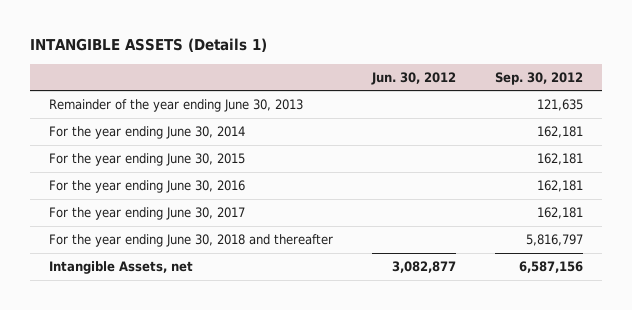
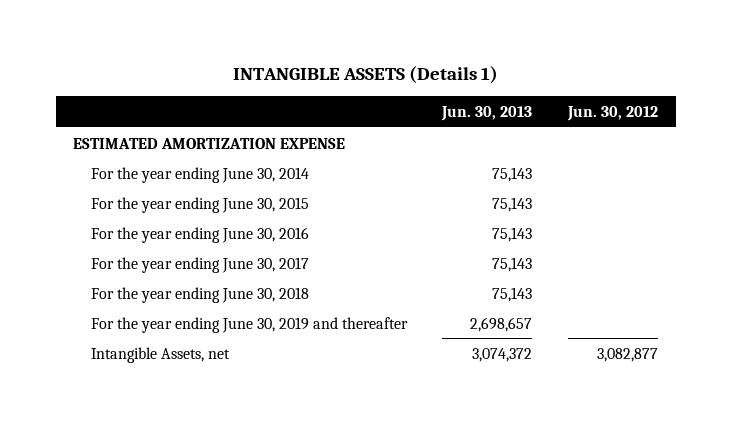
- | Jun. 30, 2012 | Sep. 30, 2012
+ | Jun. 30, 2013 | Jun. 30, 2012
- Remainder of the year ending June 30, 2013 | | 121,635
+ ESTIMATED AMORTIZATION EXPENSE
- For the year ending June 30, 2018 and thereafter | | 5,816,797
+ For the year ending June 30, 2018 | 75,143 |
+ For the year ending June 30, 2019 and thereafter | 2,698,657 |

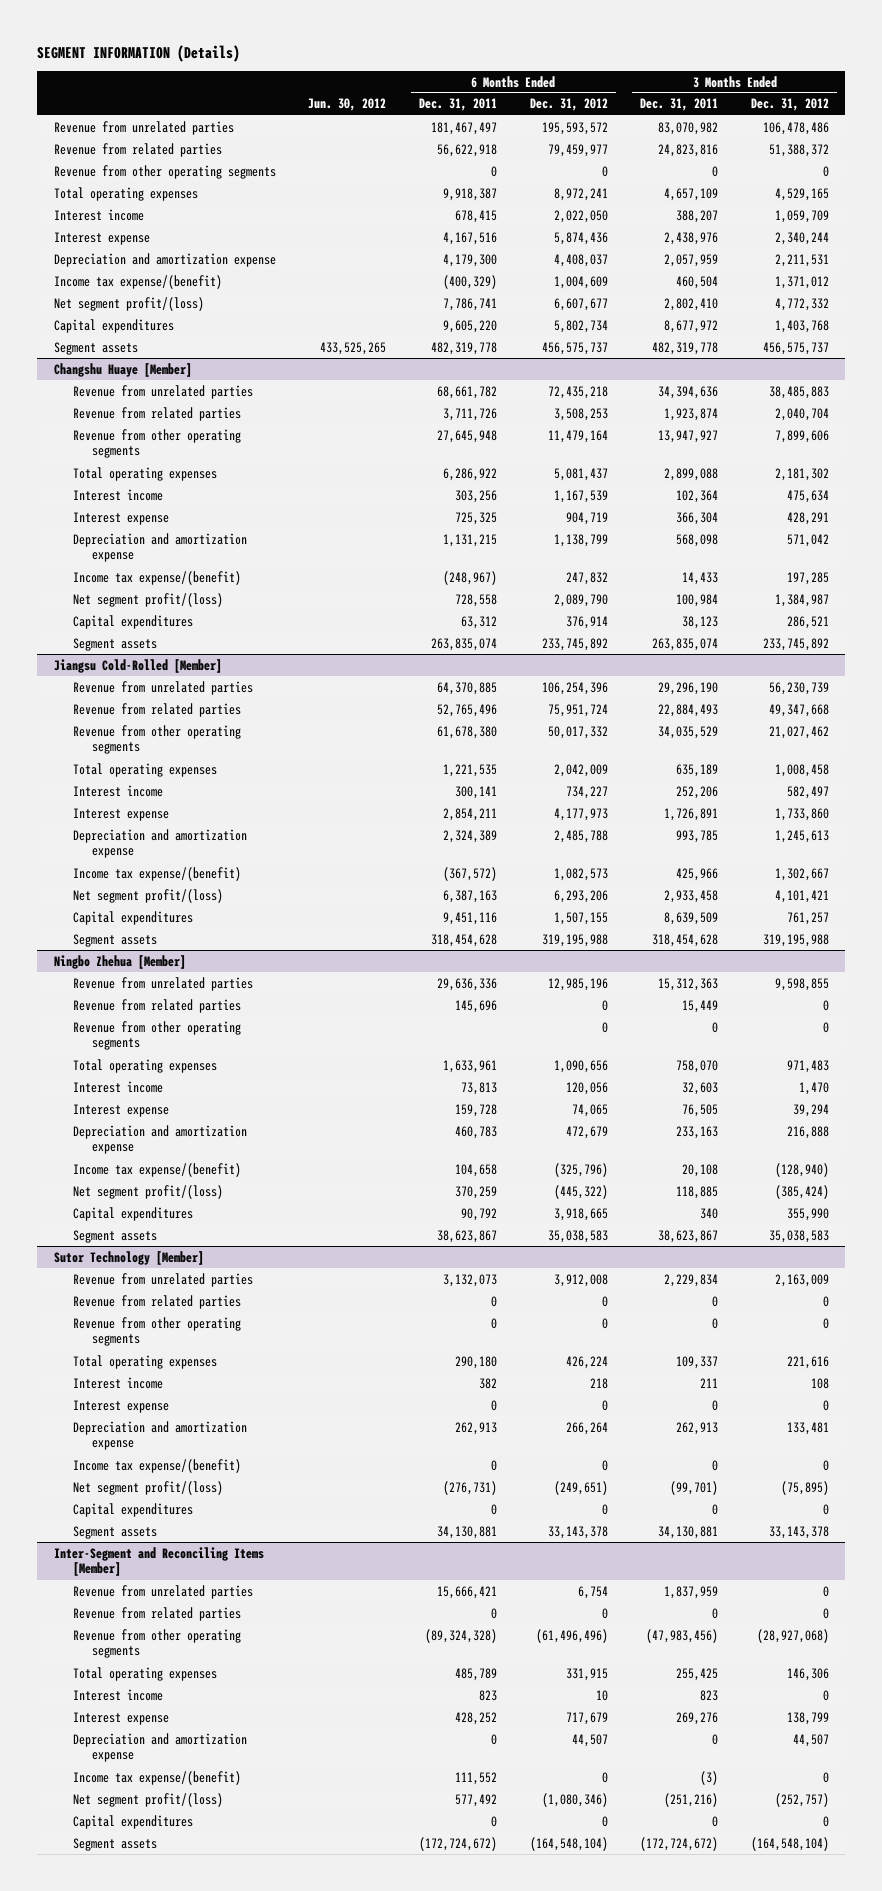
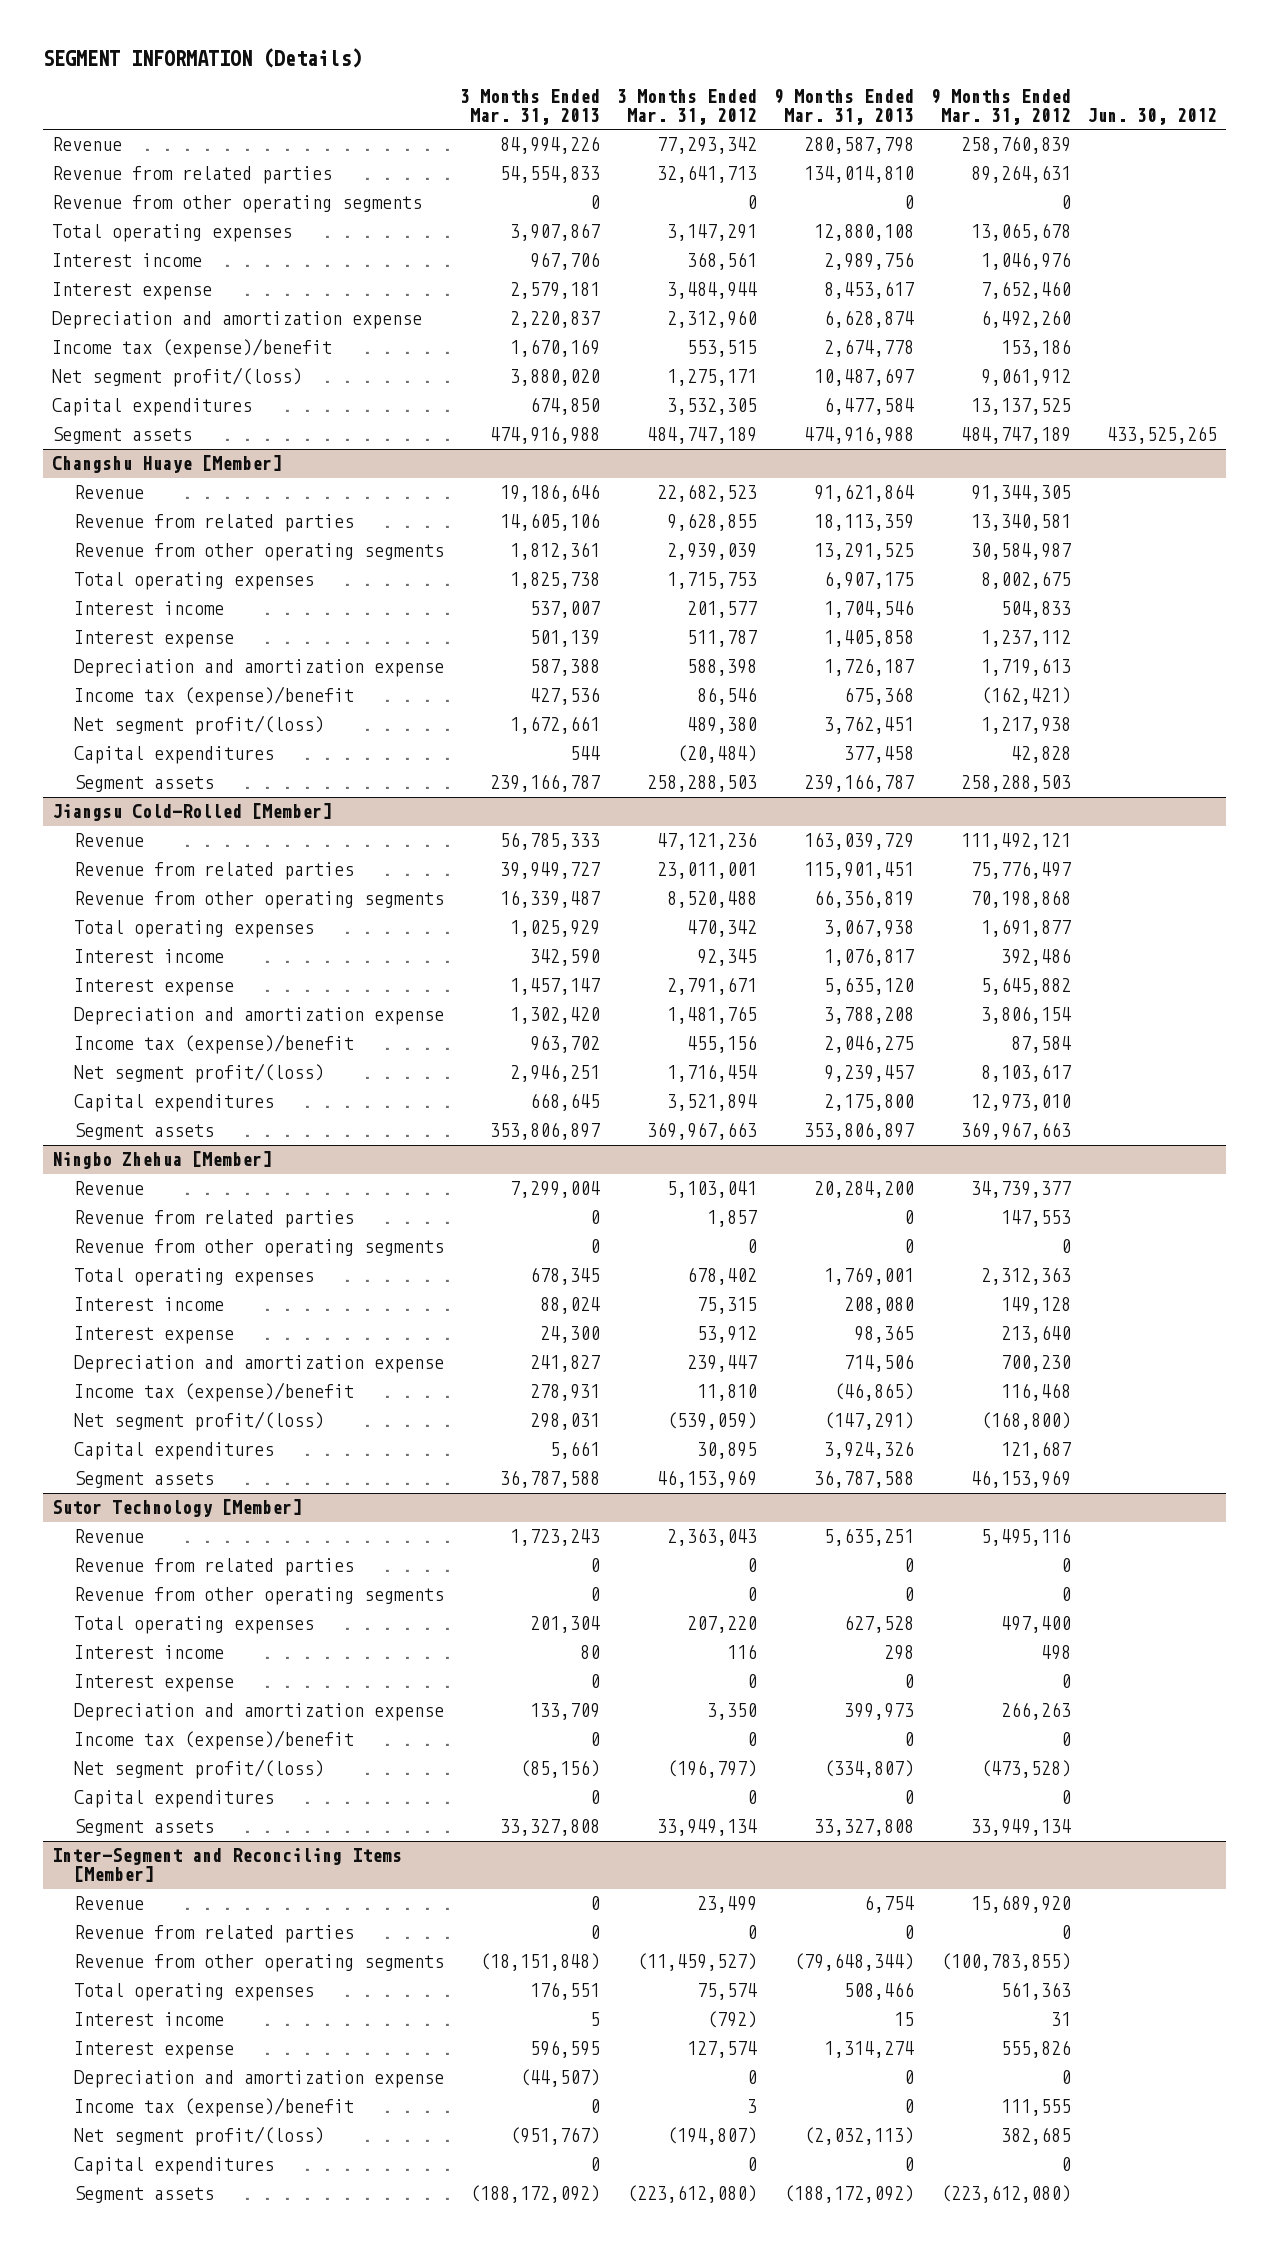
- | Jun. 30, 2012 | 6 Months Ended Dec. 31, 2011 | 6 Months Ended Dec. 31, 2012 | 3 Months Ended Dec. 31, 2011 | 3 Months Ended Dec. 31, 2012
+ | 3 Months Ended Mar. 31, 2013 | 3 Months Ended Mar. 31, 2012 | 9 Months Ended Mar. 31, 2013 | 9 Months Ended Mar. 31, 2012 | Jun. 30, 2012
- Revenue from unrelated parties | | 181,467,497 | 195,593,572 | 83,070,982 | 106,478,486
+ Revenue | 84,994,226 | 77,293,342 | 280,587,798 | 258,760,839 |
- Income tax expense/(benefit) | | (400,329) | 1,004,609 | 460,504 | 1,371,012
+ Income tax (expense)/benefit | 1,670,169 | 553,515 | 2,674,778 | 153,186 |
@ Changshu Huaye [Member]
- Revenue from unrelated parties | | 68,661,782 | 72,435,218 | 34,394,636 | 38,485,883
+ Revenue | 19,186,646 | 22,682,523 | 91,621,864 | 91,344,305 |
- Income tax expense/(benefit) | | (248,967) | 247,832 | 14,433 | 197,285
+ Income tax (expense)/benefit | 427,536 | 86,546 | 675,368 | (162,421) |
@ Jiangsu Cold-Rolled [Member]
- Revenue from unrelated parties | | 64,370,885 | 106,254,396 | 29,296,190 | 56,230,739
+ Revenue | 56,785,333 | 47,121,236 | 163,039,729 | 111,492,121 |
- Income tax expense/(benefit) | | (367,572) | 1,082,573 | 425,966 | 1,302,667
+ Income tax (expense)/benefit | 963,702 | 455,156 | 2,046,275 | 87,584 |
@ Ningbo Zhehua [Member]
- Revenue from unrelated parties | | 29,636,336 | 12,985,196 | 15,312,363 | 9,598,855
+ Revenue | 7,299,004 | 5,103,041 | 20,284,200 | 34,739,377 |
- Income tax expense/(benefit) | | 104,658 | (325,796) | 20,108 | (128,940)
+ Income tax (expense)/benefit | 278,931 | 11,810 | (46,865) | 116,468 |
@ Sutor Technology [Member]
- Revenue from unrelated parties | | 3,132,073 | 3,912,008 | 2,229,834 | 2,163,009
+ Revenue | 1,723,243 | 2,363,043 | 5,635,251 | 5,495,116 |
- Income tax expense/(benefit) | | 0 | 0 | 0 | 0
+ Income tax (expense)/benefit | 0 | 0 | 0 | 0 |
@ Inter-Segment and Reconciling Items [Member]
- Revenue from unrelated parties | | 15,666,421 | 6,754 | 1,837,959 | 0
+ Revenue | 0 | 23,499 | 6,754 | 15,689,920 |
- Income tax expense/(benefit) | | 111,552 | 0 | (3) | 0
+ Income tax (expense)/benefit | 0 | 3 | 0 | 111,555 |

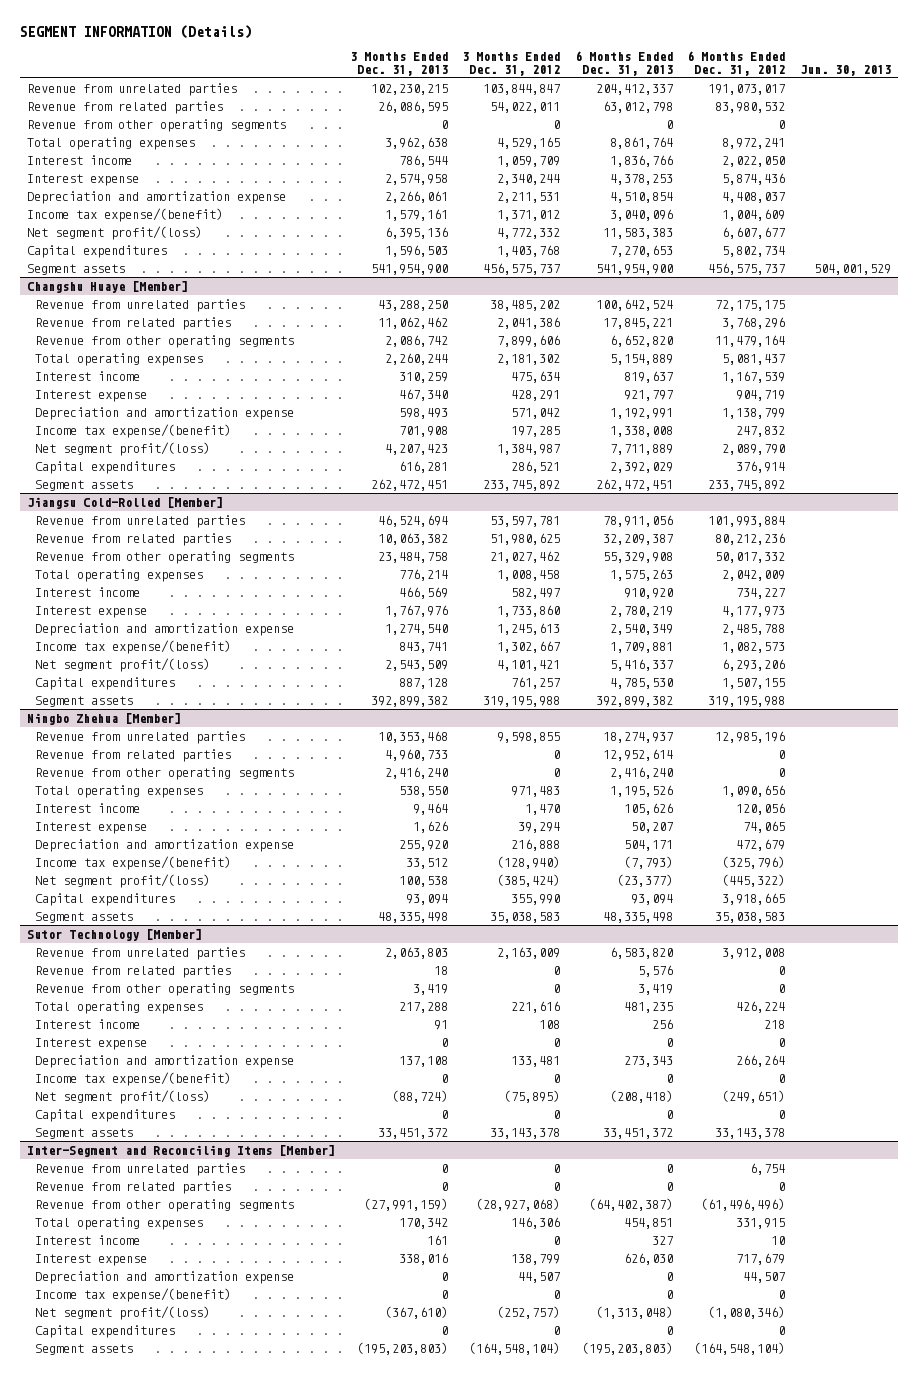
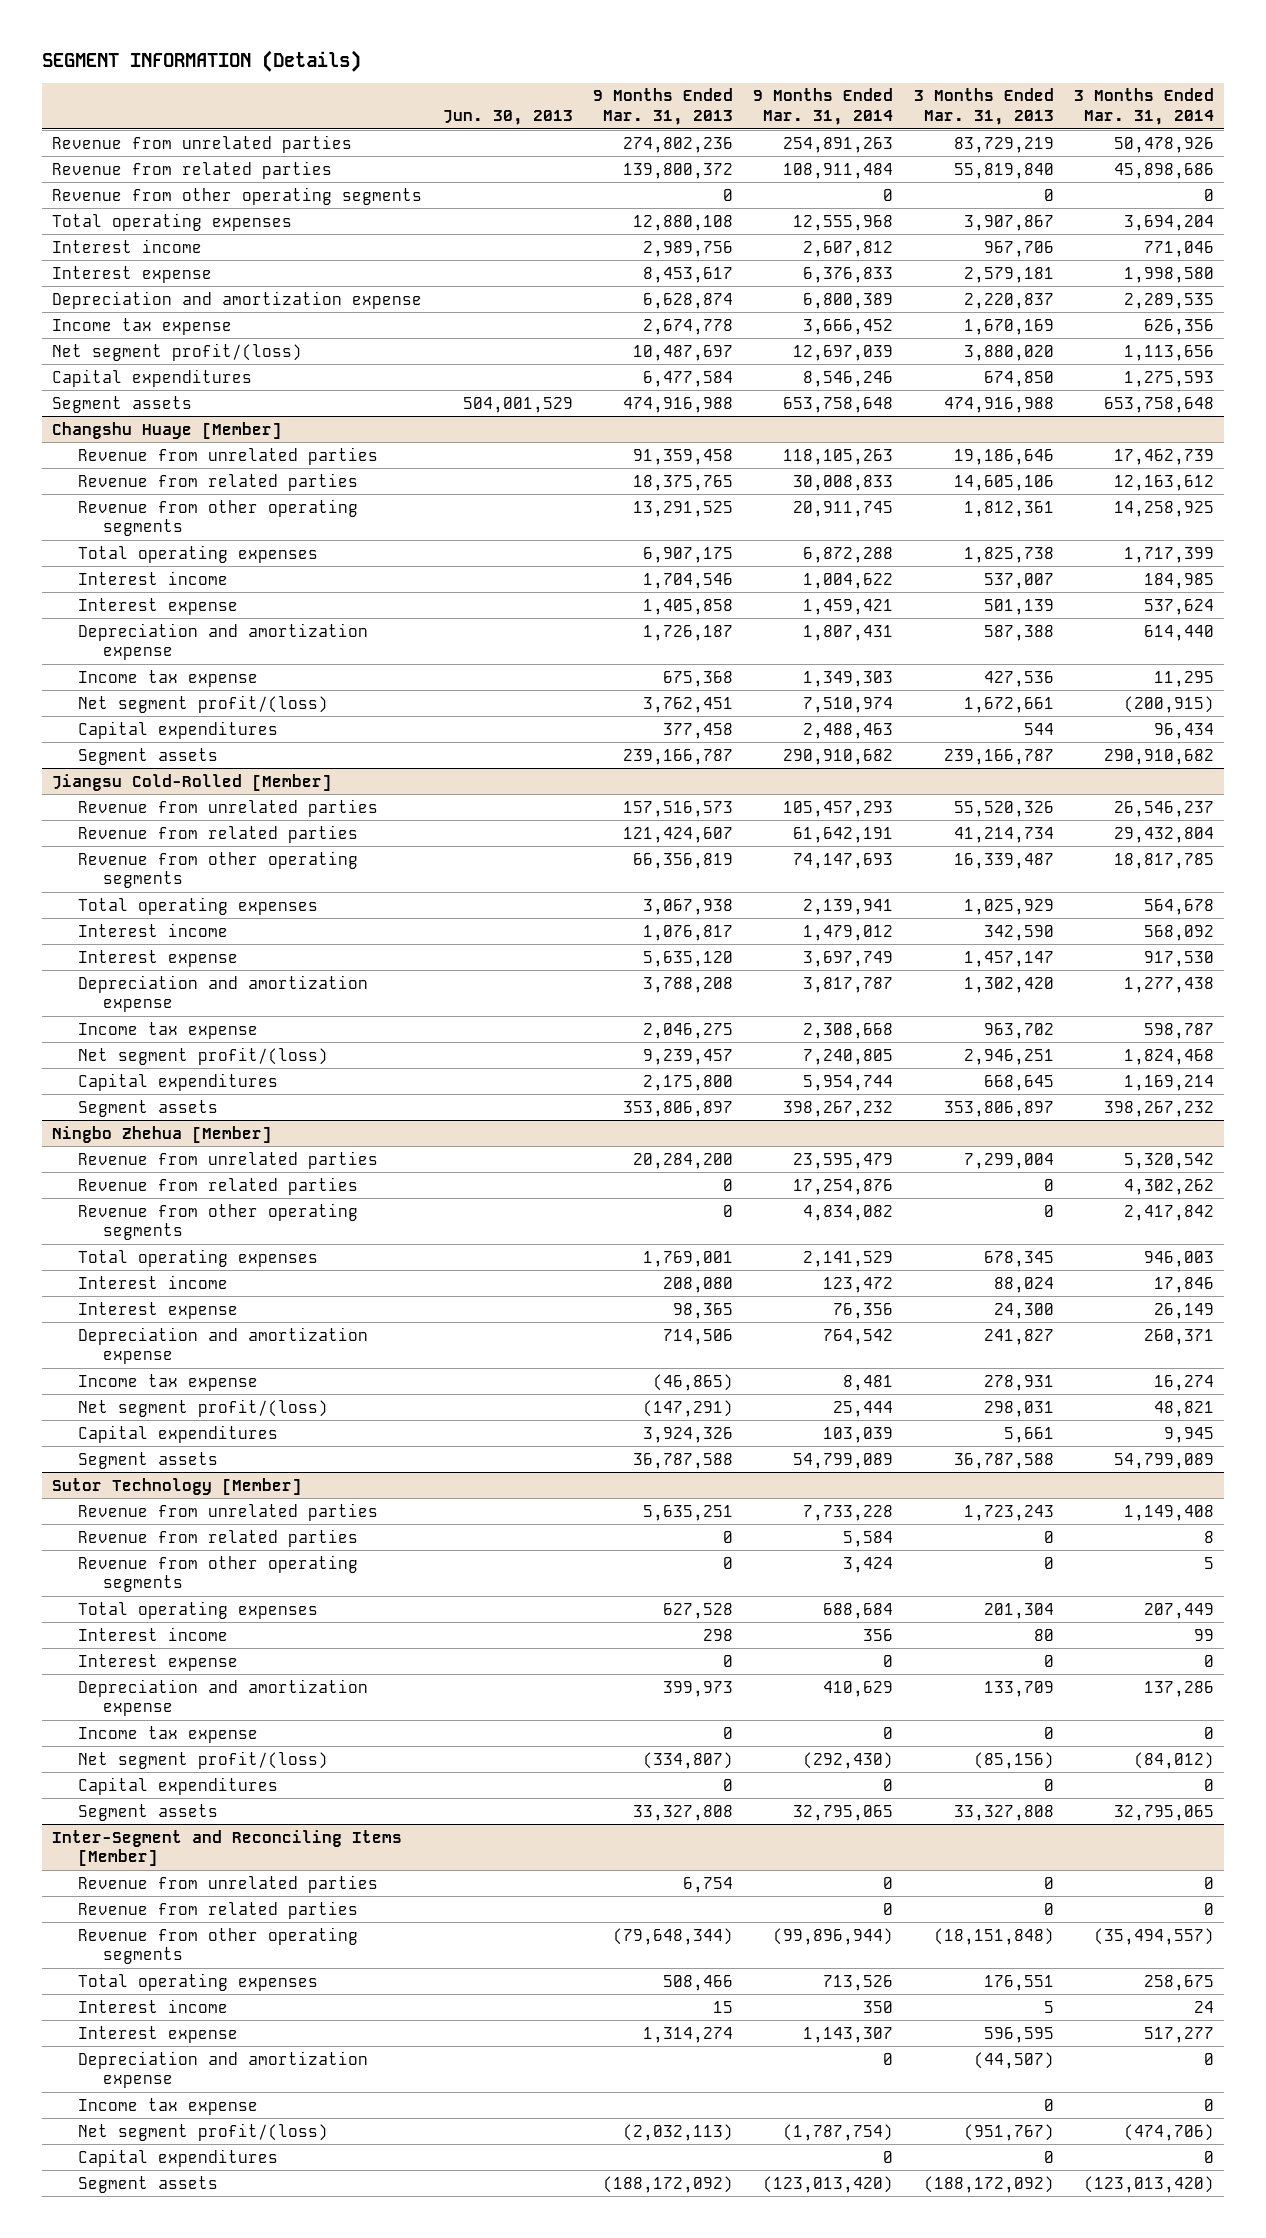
- | 3 Months Ended Dec. 31, 2013 | 3 Months Ended Dec. 31, 2012 | 6 Months Ended Dec. 31, 2013 | 6 Months Ended Dec. 31, 2012 | Jun. 30, 2013
+ | Jun. 30, 2013 | 9 Months Ended Mar. 31, 2013 | 9 Months Ended Mar. 31, 2014 | 3 Months Ended Mar. 31, 2013 | 3 Months Ended Mar. 31, 2014
- Income tax expense/(benefit) | 1,579,161 | 1,371,012 | 3,040,096 | 1,004,609 |
+ Income tax expense | | 2,674,778 | 3,666,452 | 1,670,169 | 626,356
@ Changshu Huaye [Member]
- Income tax expense/(benefit) | 701,908 | 197,285 | 1,338,008 | 247,832 |
+ Income tax expense | | 675,368 | 1,349,303 | 427,536 | 11,295
@ Jiangsu Cold-Rolled [Member]
- Income tax expense/(benefit) | 843,741 | 1,302,667 | 1,709,881 | 1,082,573 |
+ Income tax expense | | 2,046,275 | 2,308,668 | 963,702 | 598,787
@ Ningbo Zhehua [Member]
- Income tax expense/(benefit) | 33,512 | (128,940) | (7,793) | (325,796) |
+ Income tax expense | | (46,865) | 8,481 | 278,931 | 16,274
@ Sutor Technology [Member]
- Income tax expense/(benefit) | 0 | 0 | 0 | 0 |
+ Income tax expense | | 0 | 0 | 0 | 0
@ Inter-Segment and Reconciling Items [Member]
- Income tax expense/(benefit) | 0 | 0 | 0 | 0 |
+ Income tax expense | | | | 0 | 0

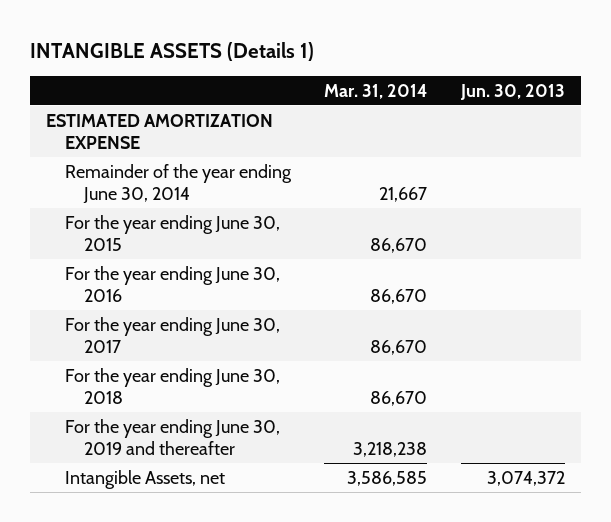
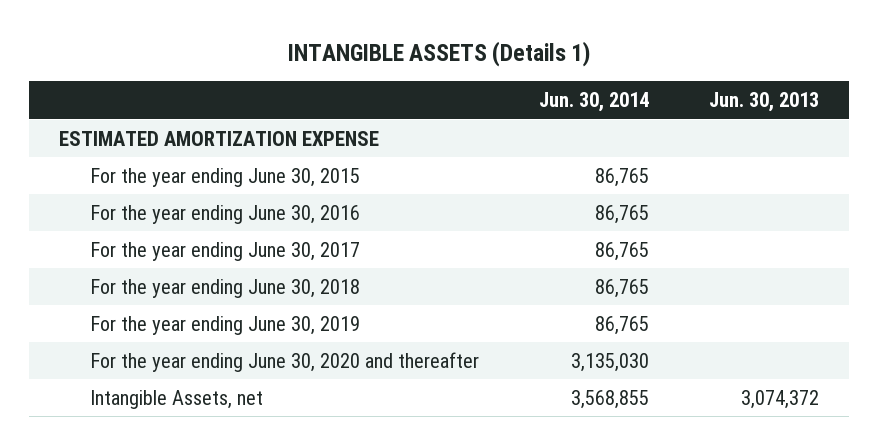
- | Mar. 31, 2014 | Jun. 30, 2013
+ | Jun. 30, 2014 | Jun. 30, 2013
- Remainder of the year ending June 30, 2014 | 21,667 |
- For the year ending June 30, 2019 and thereafter | 3,218,238 |
+ For the year ending June 30, 2019 | 86,765 |
+ For the year ending June 30, 2020 and thereafter | 3,135,030 |

